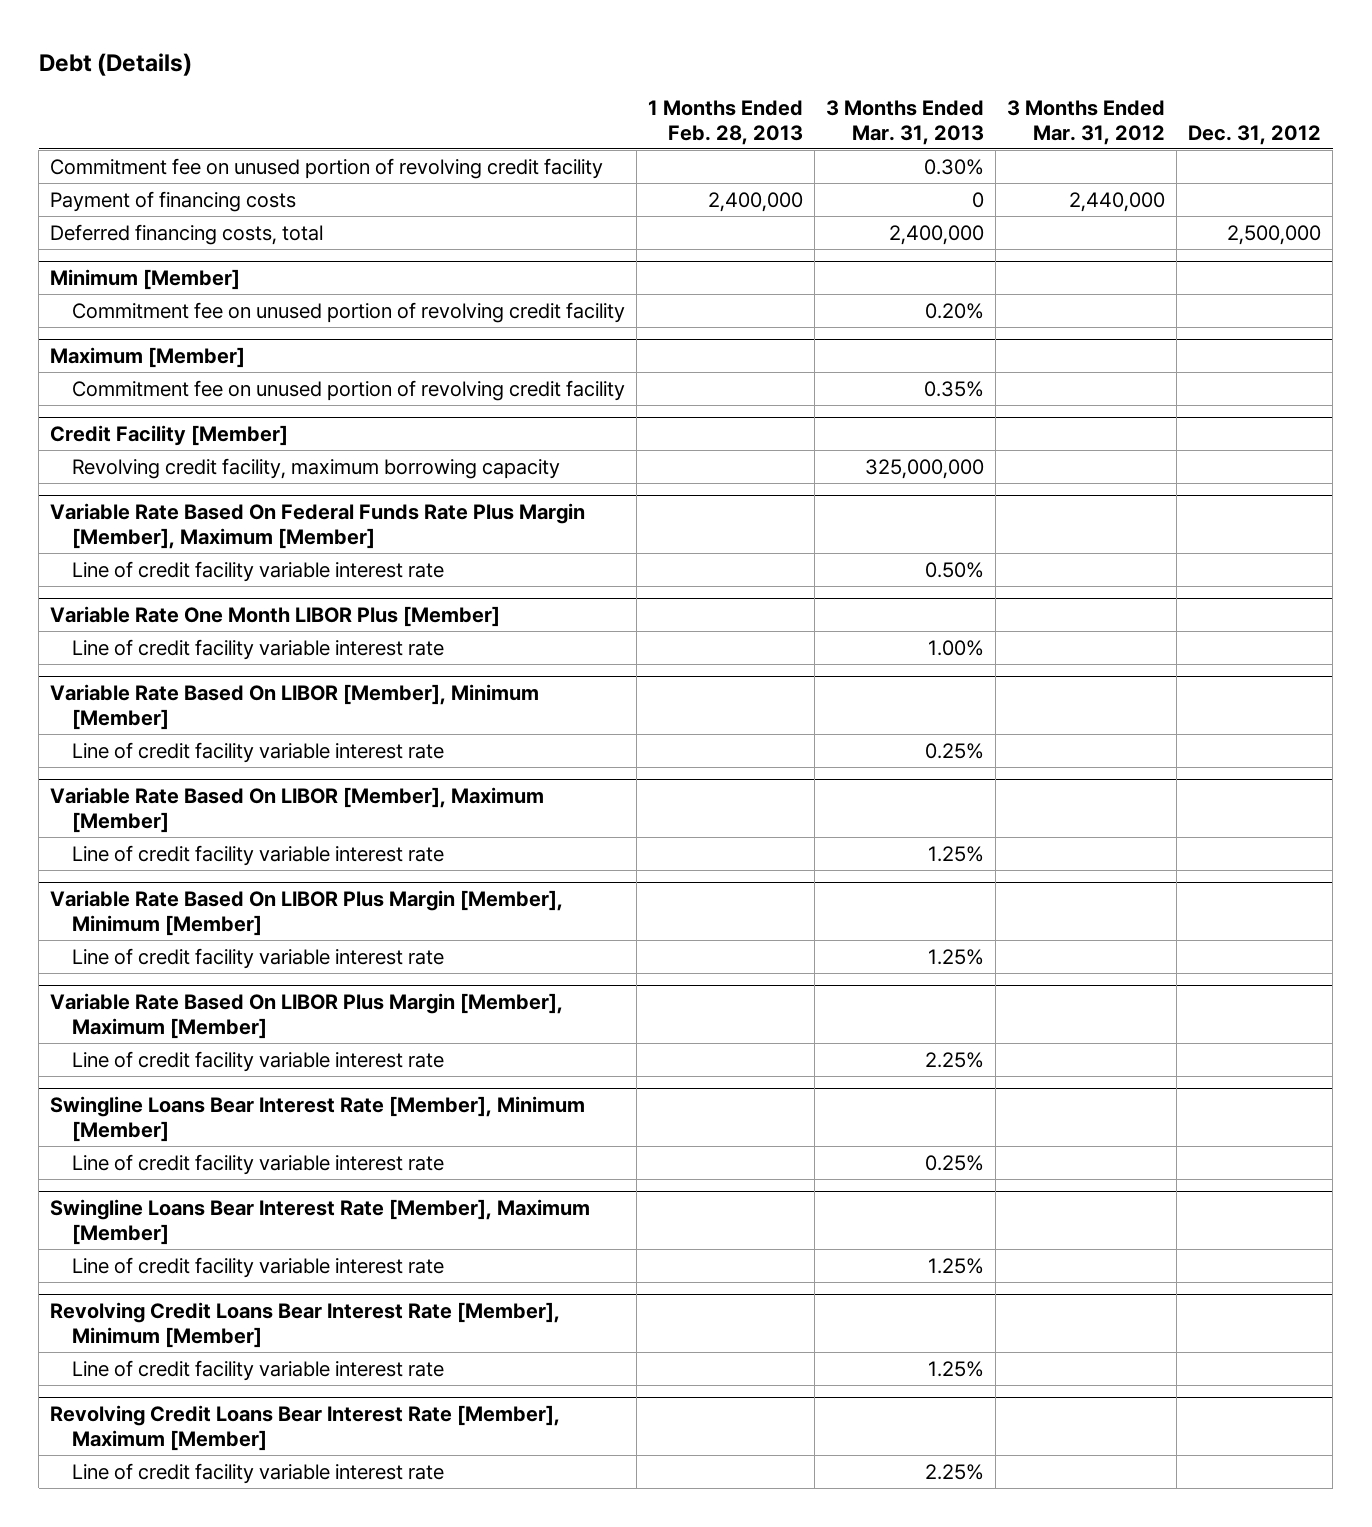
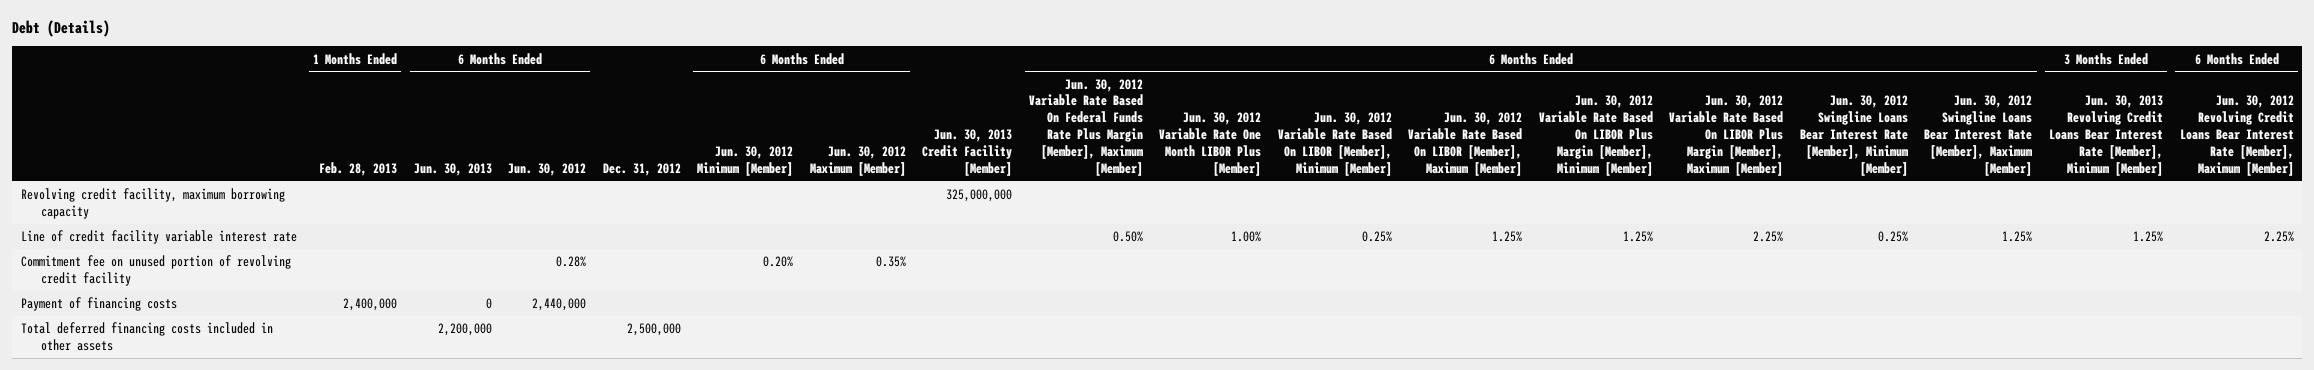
- | 1 Months Ended Feb. 28, 2013 | 3 Months Ended Mar. 31, 2013 | 3 Months Ended Mar. 31, 2012 | Dec. 31, 2012
+ | 1 Months Ended Feb. 28, 2013 | 6 Months Ended Jun. 30, 2013 | 6 Months Ended Jun. 30, 2012 | Dec. 31, 2012 | 6 Months Ended Jun. 30, 2012 Minimum [Member] | 6 Months Ended Jun. 30, 2012 Maximum [Member] | Jun. 30, 2013 Credit Facility [Member] | 6 Months Ended Jun. 30, 2012 Variable Rate Based On Federal Funds Rate Plus Margin [Member], Maximum [Member] | 6 Months Ended Jun. 30, 2012 Variable Rate One Month LIBOR Plus [Member] | 6 Months Ended Jun. 30, 2012 Variable Rate Based On LIBOR [Member], Minimum [Member] | 6 Months Ended Jun. 30, 2012 Variable Rate Based On LIBOR [Member], Maximum [Member] | 6 Months Ended Jun. 30, 2012 Variable Rate Based On LIBOR Plus Margin [Member], Minimum [Member] | 6 Months Ended Jun. 30, 2012 Variable Rate Based On LIBOR Plus Margin [Member], Maximum [Member] | 6 Months Ended Jun. 30, 2012 Swingline Loans Bear Interest Rate [Member], Minimum [Member] | 6 Months Ended Jun. 30, 2012 Swingline Loans Bear Interest Rate [Member], Maximum [Member] | 3 Months Ended Jun. 30, 2013 Revolving Credit Loans Bear Interest Rate [Member], Minimum [Member] | 6 Months Ended Jun. 30, 2012 Revolving Credit Loans Bear Interest Rate [Member], Maximum [Member]
+ Revolving credit facility, maximum borrowing capacity | | | | | | | 325,000,000 | | | | | | | | | |
+ Line of credit facility variable interest rate | | | | | | | | 0.50% | 1.00% | 0.25% | 1.25% | 1.25% | 2.25% | 0.25% | 1.25% | 1.25% | 2.25%
- Deferred financing costs, total | | 2,400,000 | | 2,500,000
- Minimum [Member]
- Commitment fee on unused portion of revolving credit facility | | 0.20% | |
- Maximum [Member]
- Commitment fee on unused portion of revolving credit facility | | 0.35% | |
- Credit Facility [Member]
- Revolving credit facility, maximum borrowing capacity | | 325,000,000 | |
- Variable Rate Based On Federal Funds Rate Plus Margin [Member], Maximum [Member]
- Line of credit facility variable interest rate | | 0.50% | |
- Variable Rate One Month LIBOR Plus [Member]
- Line of credit facility variable interest rate | | 1.00% | |
- Variable Rate Based On LIBOR [Member], Minimum [Member]
- Line of credit facility variable interest rate | | 0.25% | |
- Variable Rate Based On LIBOR [Member], Maximum [Member]
- Line of credit facility variable interest rate | | 1.25% | |
- Variable Rate Based On LIBOR Plus Margin [Member], Minimum [Member]
- Line of credit facility variable interest rate | | 1.25% | |
- Variable Rate Based On LIBOR Plus Margin [Member], Maximum [Member]
- Line of credit facility variable interest rate | | 2.25% | |
- Swingline Loans Bear Interest Rate [Member], Minimum [Member]
- Line of credit facility variable interest rate | | 0.25% | |
- Swingline Loans Bear Interest Rate [Member], Maximum [Member]
- Line of credit facility variable interest rate | | 1.25% | |
- Revolving Credit Loans Bear Interest Rate [Member], Minimum [Member]
- Line of credit facility variable interest rate | | 1.25% | |
- Revolving Credit Loans Bear Interest Rate [Member], Maximum [Member]
- Line of credit facility variable interest rate | | 2.25% | |
+ Total deferred financing costs included in other assets | | 2,200,000 | | 2,500,000 | | | | | | | | | | | | |

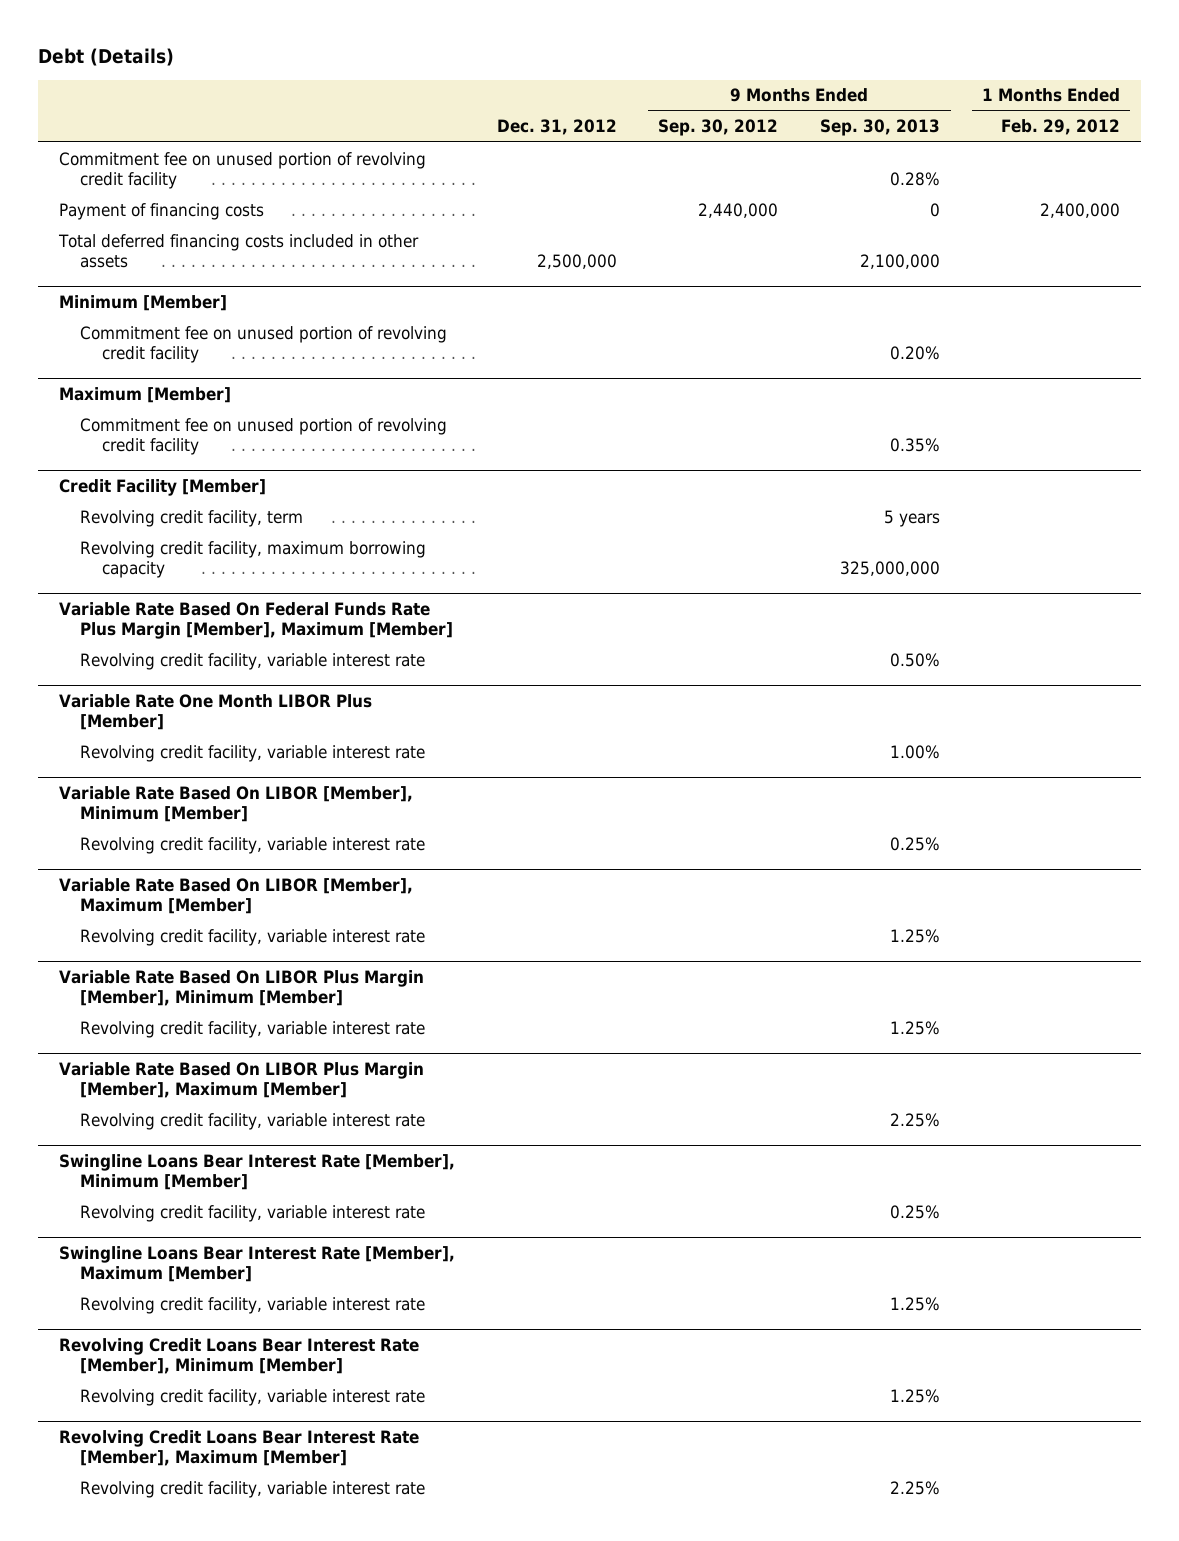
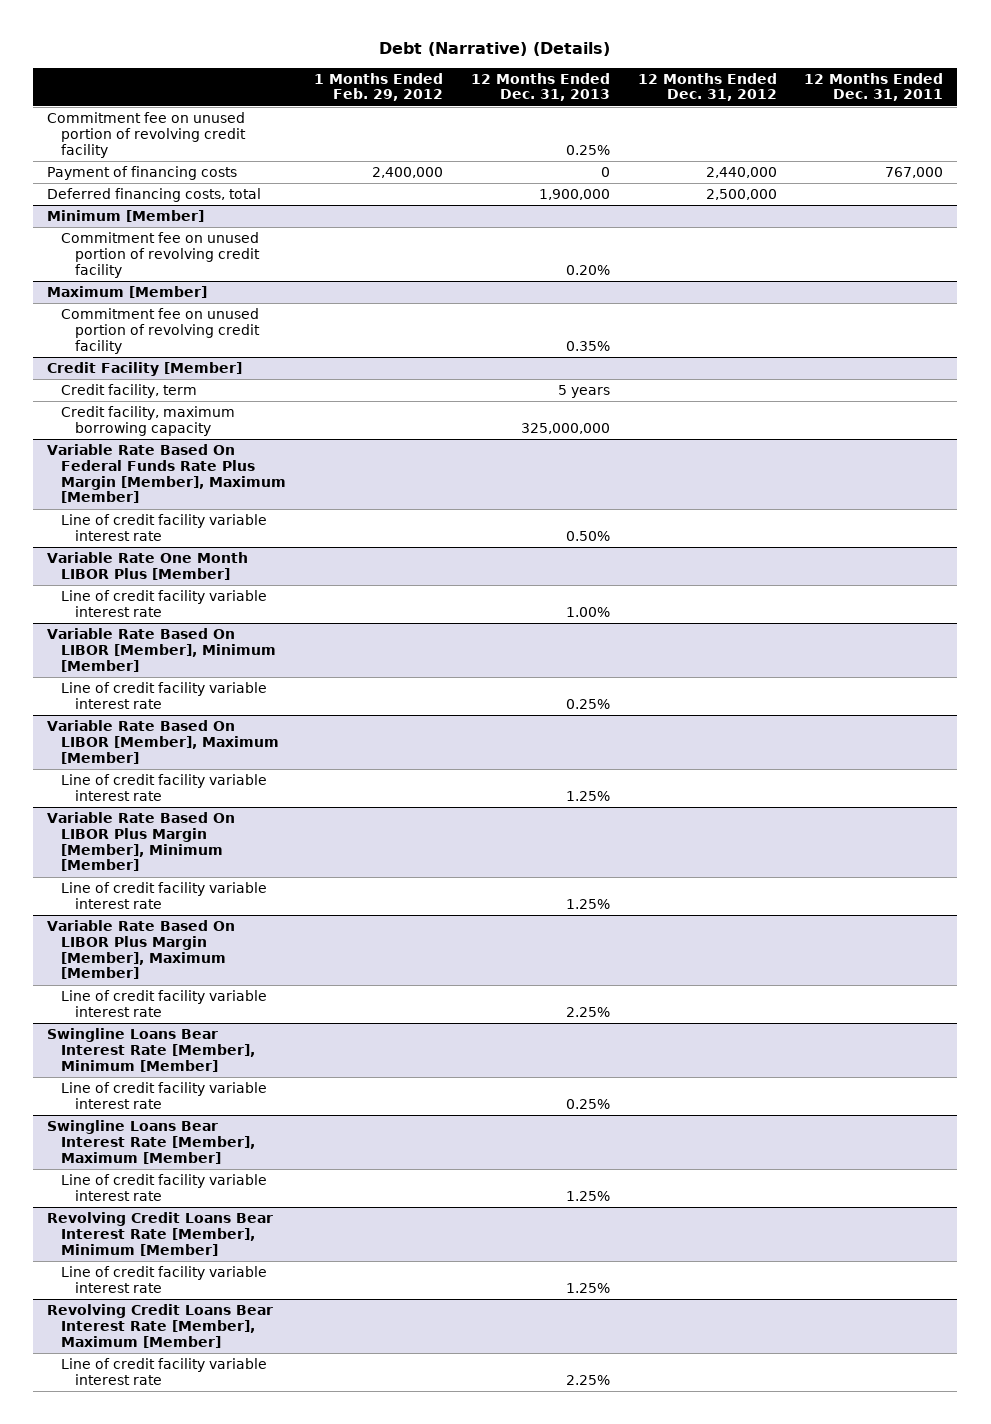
- Debt (Details)
+ Debt (Narrative) (Details)
- | Dec. 31, 2012 | 9 Months Ended Sep. 30, 2012 | 9 Months Ended Sep. 30, 2013 | 1 Months Ended Feb. 29, 2012
+ | 1 Months Ended Feb. 29, 2012 | 12 Months Ended Dec. 31, 2013 | 12 Months Ended Dec. 31, 2012 | 12 Months Ended Dec. 31, 2011
- Total deferred financing costs included in other assets | 2,500,000 | | 2,100,000 |
+ Deferred financing costs, total | | 1,900,000 | 2,500,000 |
@ Credit Facility [Member]
- Revolving credit facility, term | | | 5 years |
- Revolving credit facility, maximum borrowing capacity | | | 325,000,000 |
+ Credit facility, term | | 5 years | |
+ Credit facility, maximum borrowing capacity | | 325,000,000 | |
@ Variable Rate Based On Federal Funds Rate Plus Margin [Member], Maximum [Member]
- Revolving credit facility, variable interest rate | | | 0.50% |
+ Line of credit facility variable interest rate | | 0.50% | |
@ Variable Rate One Month LIBOR Plus [Member]
- Revolving credit facility, variable interest rate | | | 1.00% |
+ Line of credit facility variable interest rate | | 1.00% | |
@ Variable Rate Based On LIBOR [Member], Minimum [Member]
- Revolving credit facility, variable interest rate | | | 0.25% |
+ Line of credit facility variable interest rate | | 0.25% | |
@ Variable Rate Based On LIBOR [Member], Maximum [Member]
- Revolving credit facility, variable interest rate | | | 1.25% |
+ Line of credit facility variable interest rate | | 1.25% | |
@ Variable Rate Based On LIBOR Plus Margin [Member], Minimum [Member]
- Revolving credit facility, variable interest rate | | | 1.25% |
+ Line of credit facility variable interest rate | | 1.25% | |
@ Variable Rate Based On LIBOR Plus Margin [Member], Maximum [Member]
- Revolving credit facility, variable interest rate | | | 2.25% |
+ Line of credit facility variable interest rate | | 2.25% | |
@ Swingline Loans Bear Interest Rate [Member], Minimum [Member]
- Revolving credit facility, variable interest rate | | | 0.25% |
+ Line of credit facility variable interest rate | | 0.25% | |
@ Swingline Loans Bear Interest Rate [Member], Maximum [Member]
- Revolving credit facility, variable interest rate | | | 1.25% |
+ Line of credit facility variable interest rate | | 1.25% | |
@ Revolving Credit Loans Bear Interest Rate [Member], Minimum [Member]
- Revolving credit facility, variable interest rate | | | 1.25% |
+ Line of credit facility variable interest rate | | 1.25% | |
@ Revolving Credit Loans Bear Interest Rate [Member], Maximum [Member]
- Revolving credit facility, variable interest rate | | | 2.25% |
+ Line of credit facility variable interest rate | | 2.25% | |

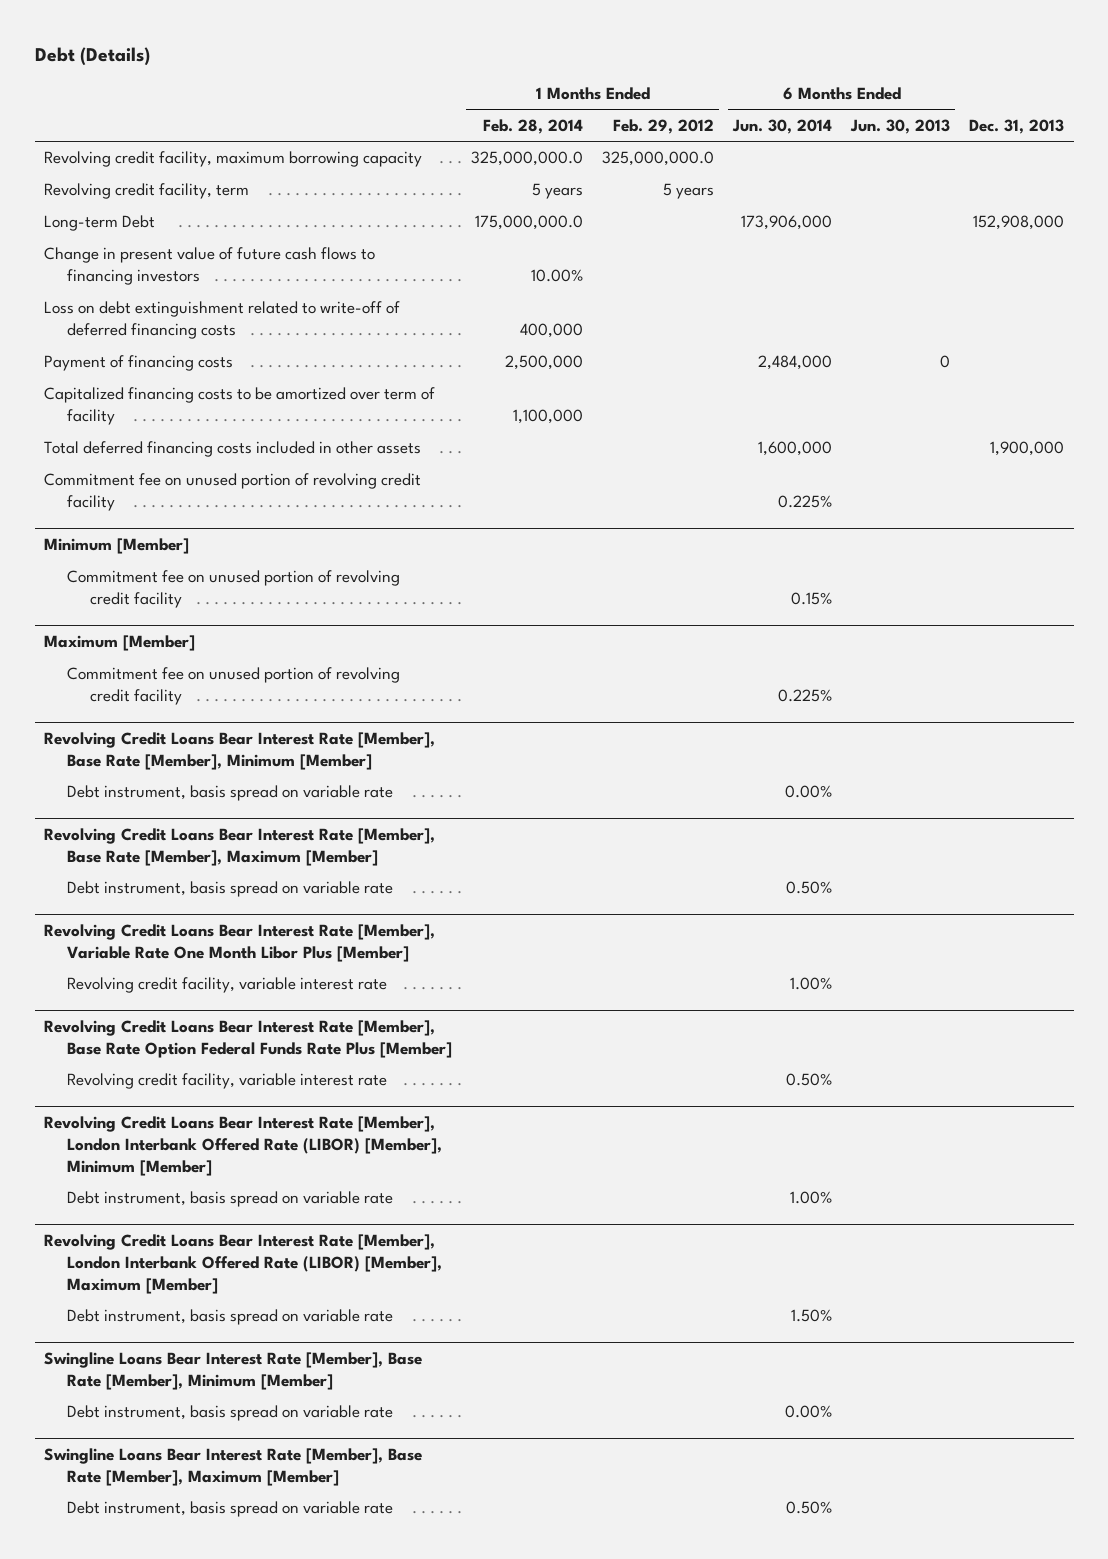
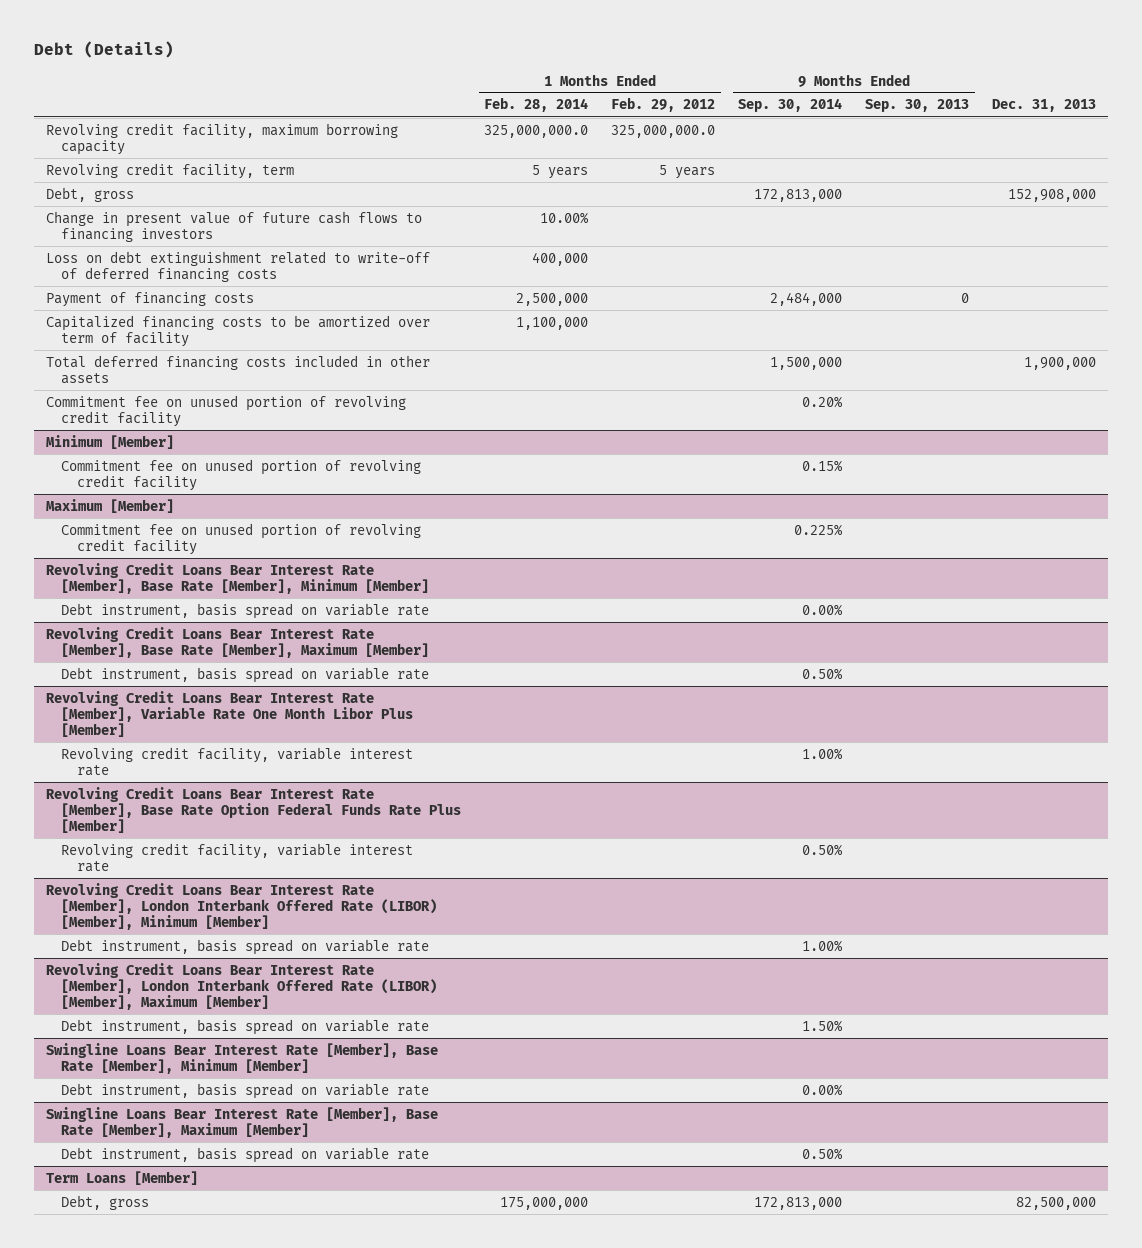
- | 1 Months Ended Feb. 28, 2014 | 1 Months Ended Feb. 29, 2012 | 6 Months Ended Jun. 30, 2014 | 6 Months Ended Jun. 30, 2013 | Dec. 31, 2013
+ | 1 Months Ended Feb. 28, 2014 | 1 Months Ended Feb. 29, 2012 | 9 Months Ended Sep. 30, 2014 | 9 Months Ended Sep. 30, 2013 | Dec. 31, 2013
- Long-term Debt | 175,000,000.0 | | 173,906,000 | | 152,908,000
+ Debt, gross | | | 172,813,000 | | 152,908,000
+ Term Loans [Member]
+ Debt, gross | 175,000,000 | | 172,813,000 | | 82,500,000

